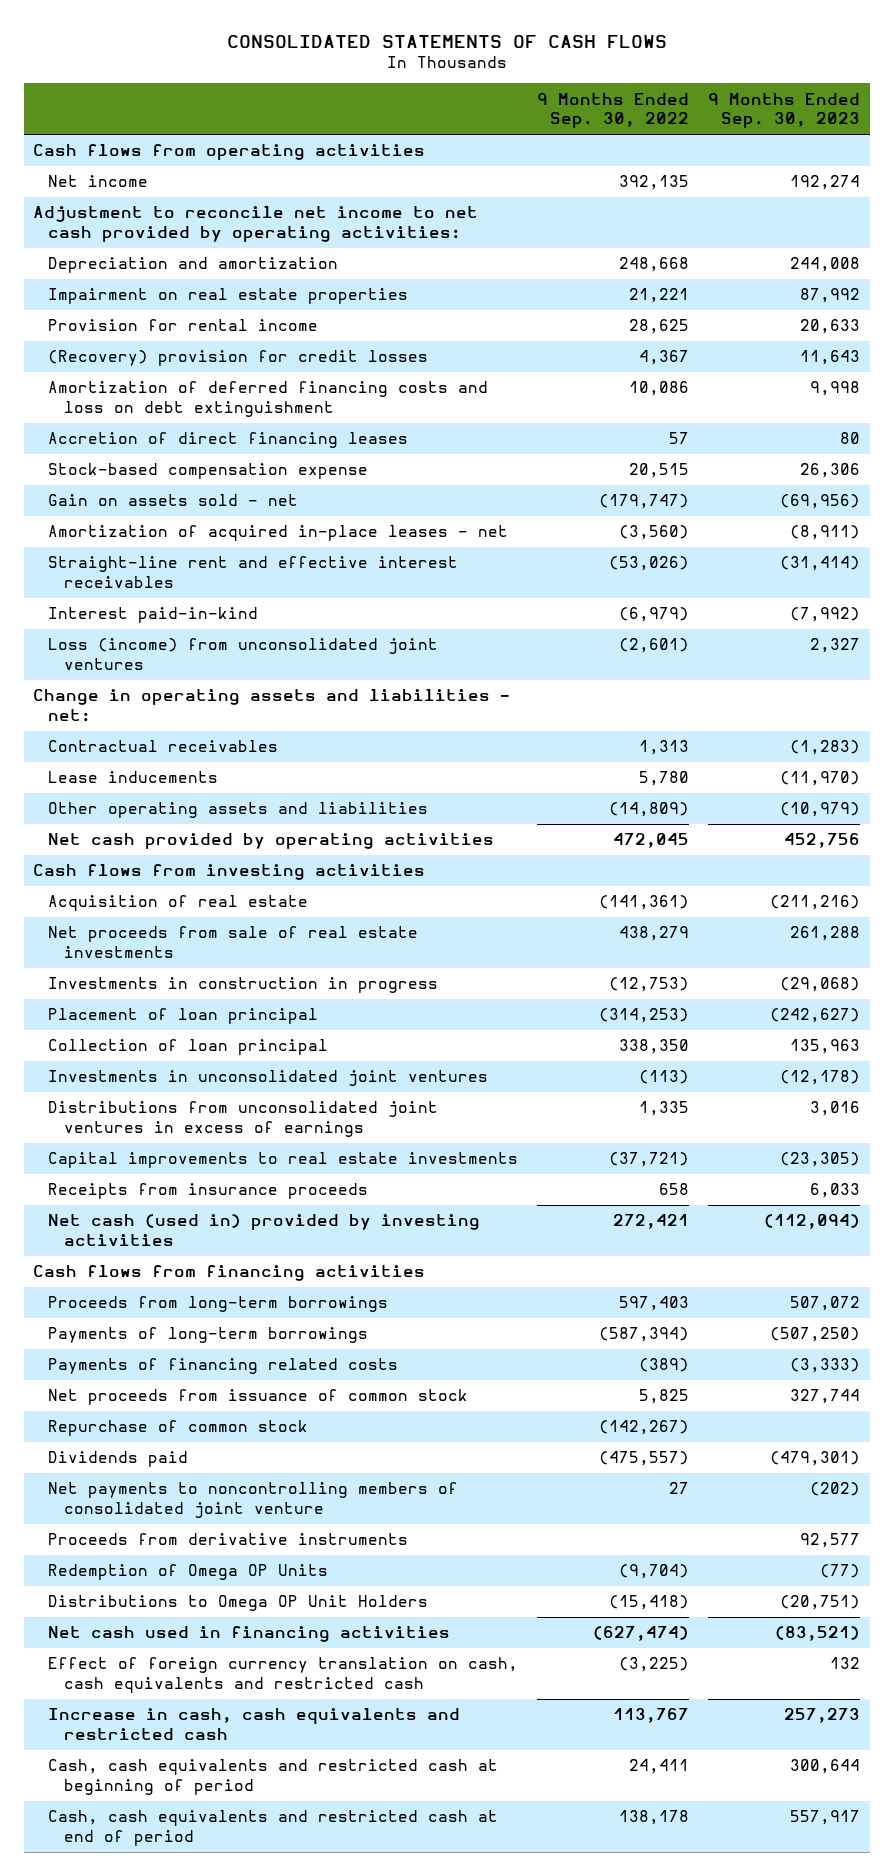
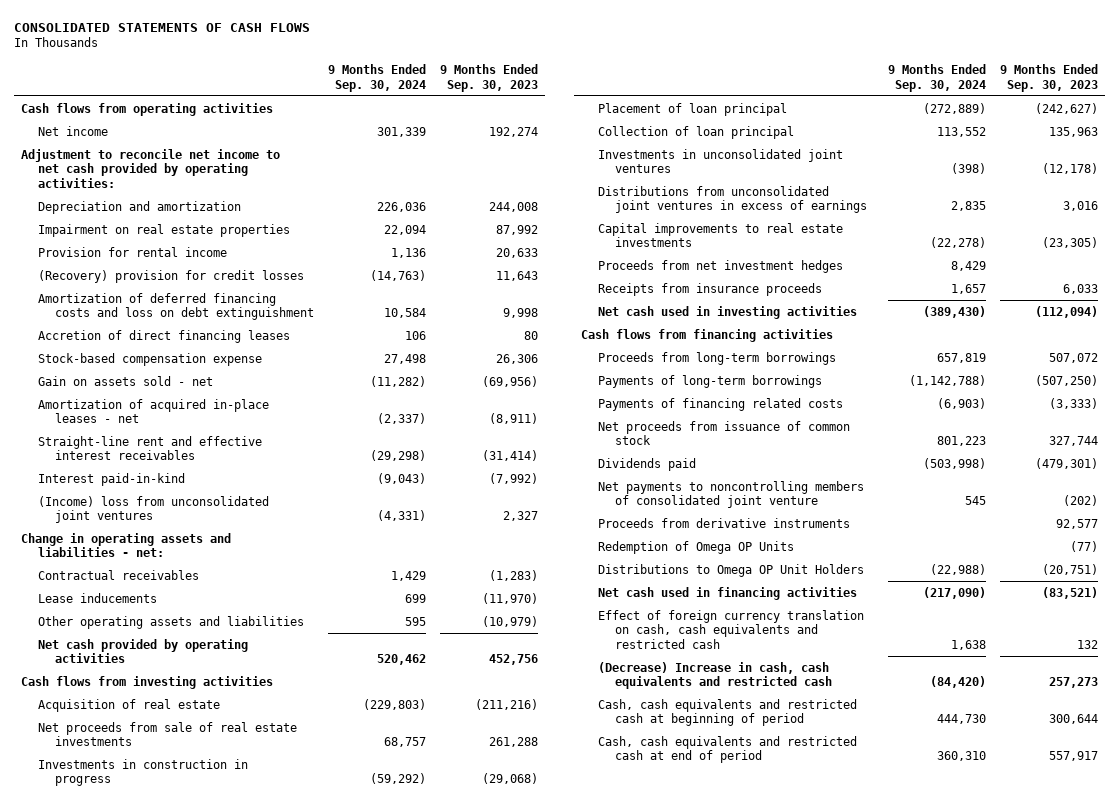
- | 9 Months Ended Sep. 30, 2022 | 9 Months Ended Sep. 30, 2023
+ | 9 Months Ended Sep. 30, 2024 | 9 Months Ended Sep. 30, 2023
- Loss (income) from unconsolidated joint ventures | (2,601) | 2,327
+ (Income) loss from unconsolidated joint ventures | (4,331) | 2,327
+ Proceeds from net investment hedges | 8,429 |
- Net cash (used in) provided by investing activities | 272,421 | (112,094)
+ Net cash used in investing activities | (389,430) | (112,094)
- Repurchase of common stock | (142,267) |
- Increase in cash, cash equivalents and restricted cash | 113,767 | 257,273
+ (Decrease) Increase in cash, cash equivalents and restricted cash | (84,420) | 257,273

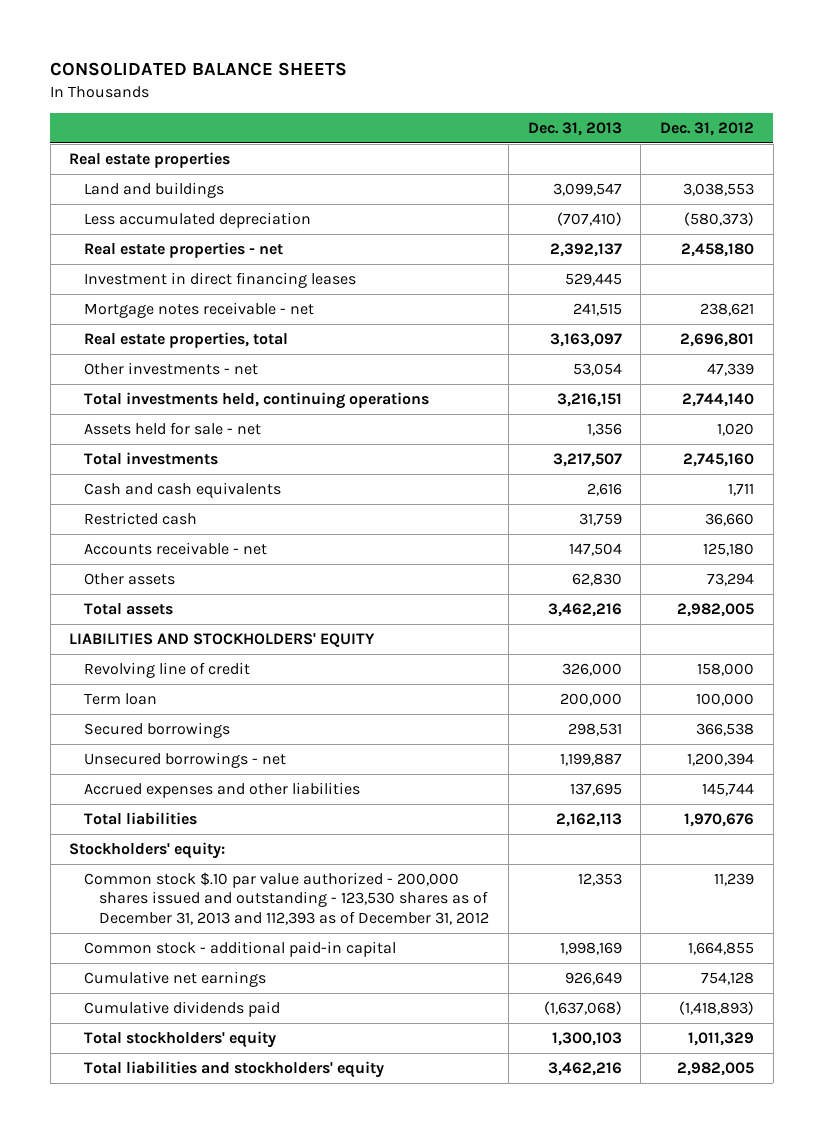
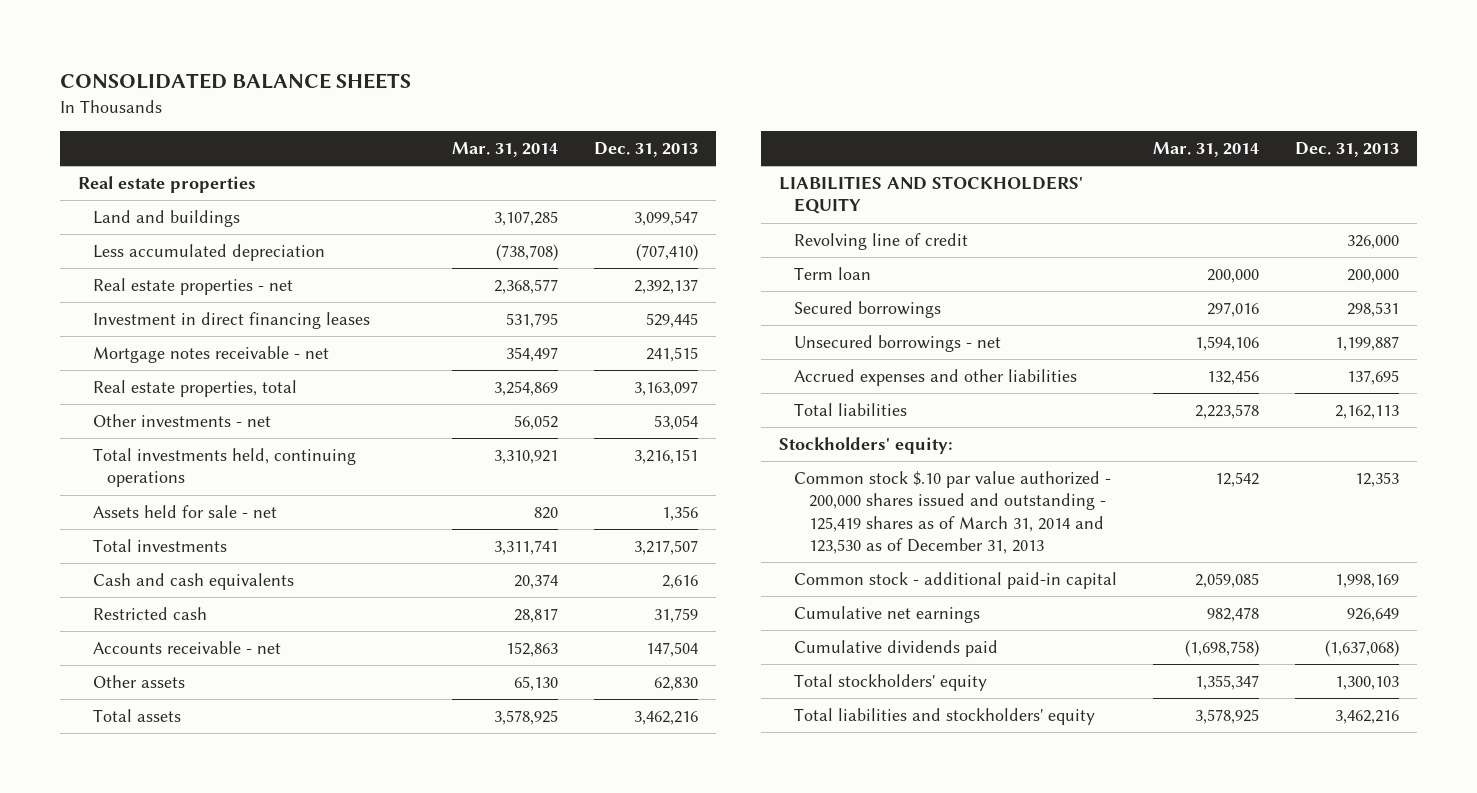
- | Dec. 31, 2013 | Dec. 31, 2012
+ | Mar. 31, 2014 | Dec. 31, 2013
- Common stock $.10 par value authorized - 200,000 shares issued and outstanding - 123,530 shares as of December 31, 2013 and 112,393 as of December 31, 2012 | 12,353 | 11,239
+ Common stock $.10 par value authorized - 200,000 shares issued and outstanding - 125,419 shares as of March 31, 2014 and 123,530 as of December 31, 2013 | 12,542 | 12,353

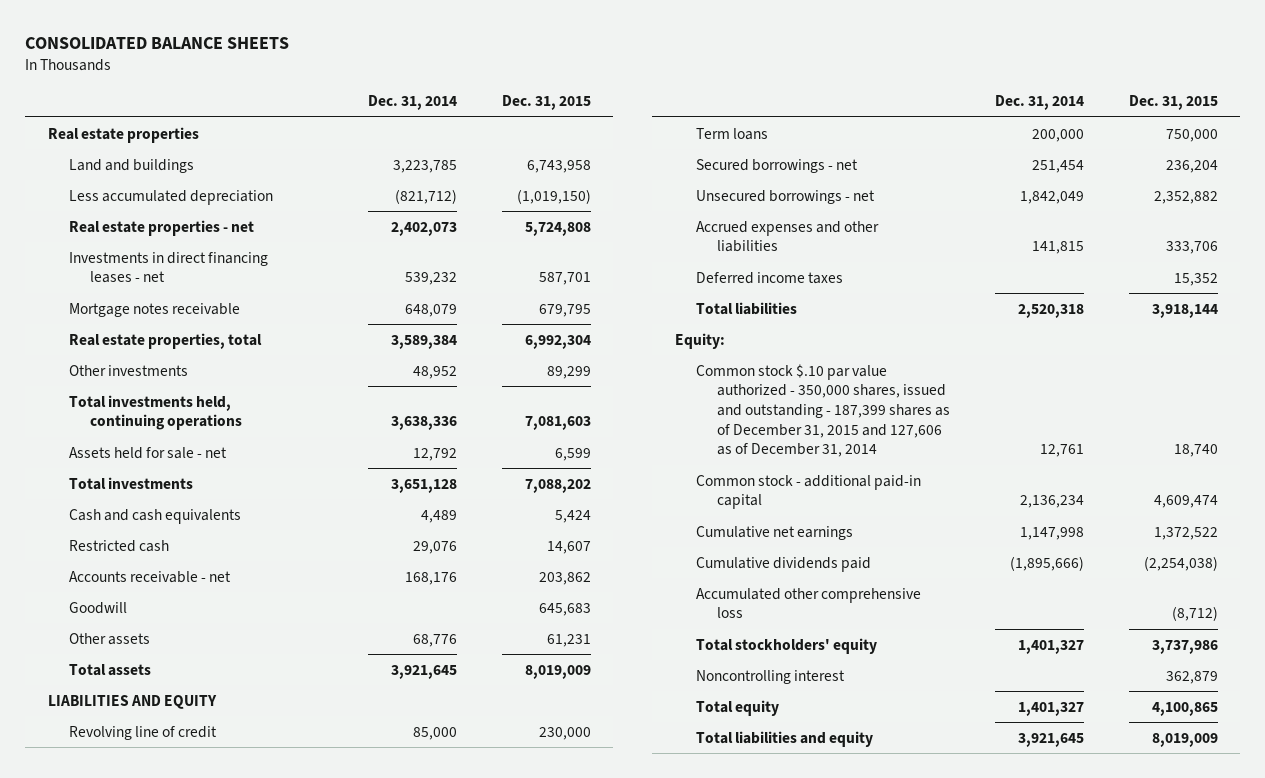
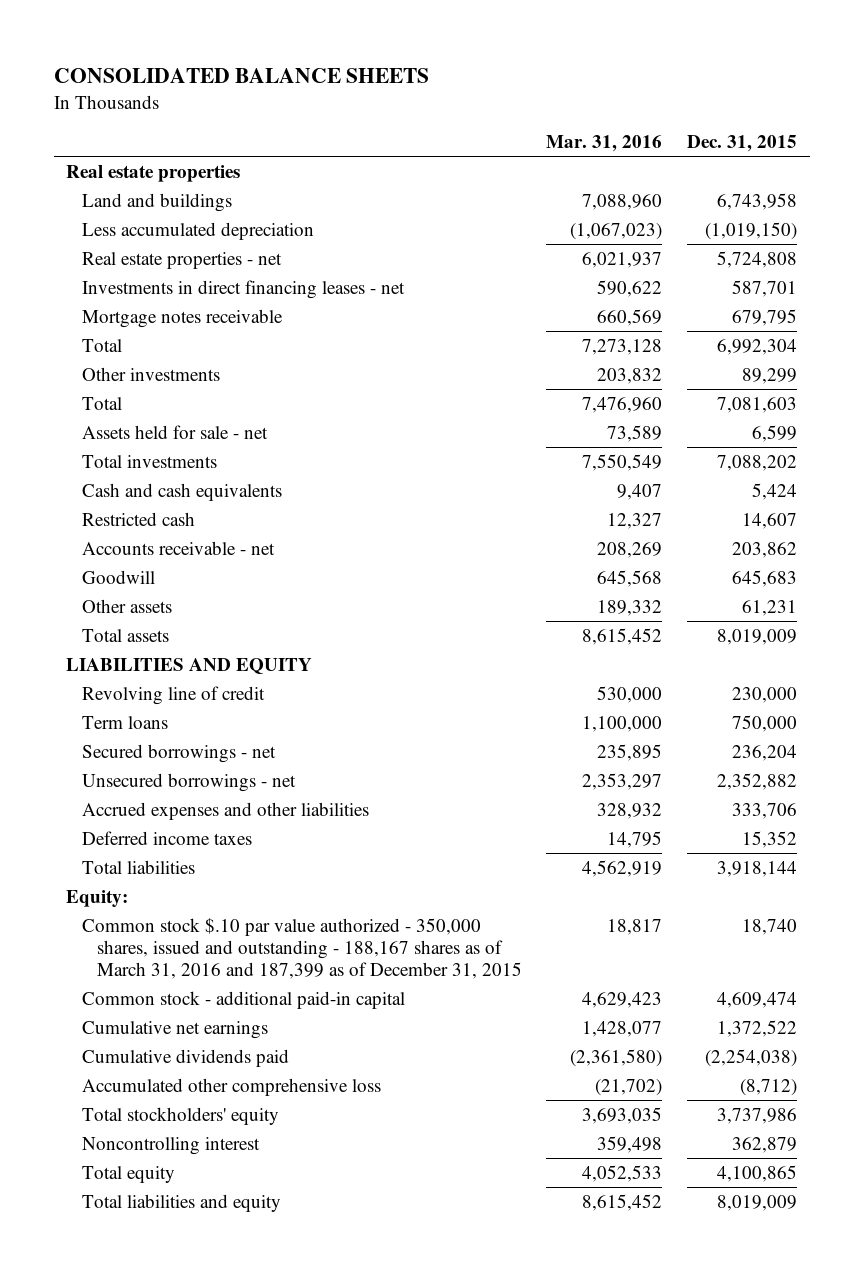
- | Dec. 31, 2014 | Dec. 31, 2015
+ | Mar. 31, 2016 | Dec. 31, 2015
- Real estate properties, total | 3,589,384 | 6,992,304
+ Total | 7,273,128 | 6,992,304
- Total investments held, continuing operations | 3,638,336 | 7,081,603
+ Total | 7,476,960 | 7,081,603
- Common stock $.10 par value authorized - 350,000 shares, issued and outstanding - 187,399 shares as of December 31, 2015 and 127,606 as of December 31, 2014 | 12,761 | 18,740
+ Common stock $.10 par value authorized - 350,000 shares, issued and outstanding - 188,167 shares as of March 31, 2016 and 187,399 as of December 31, 2015 | 18,817 | 18,740

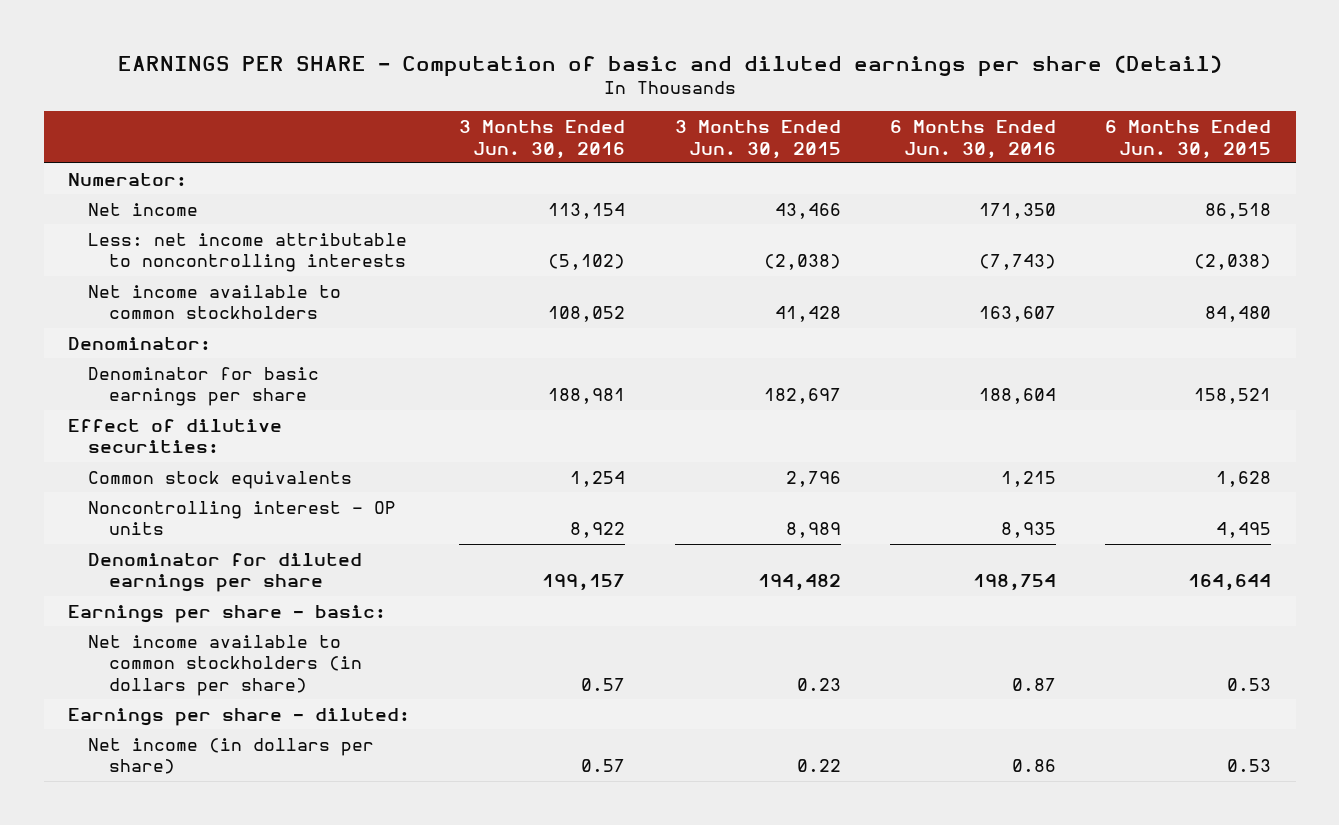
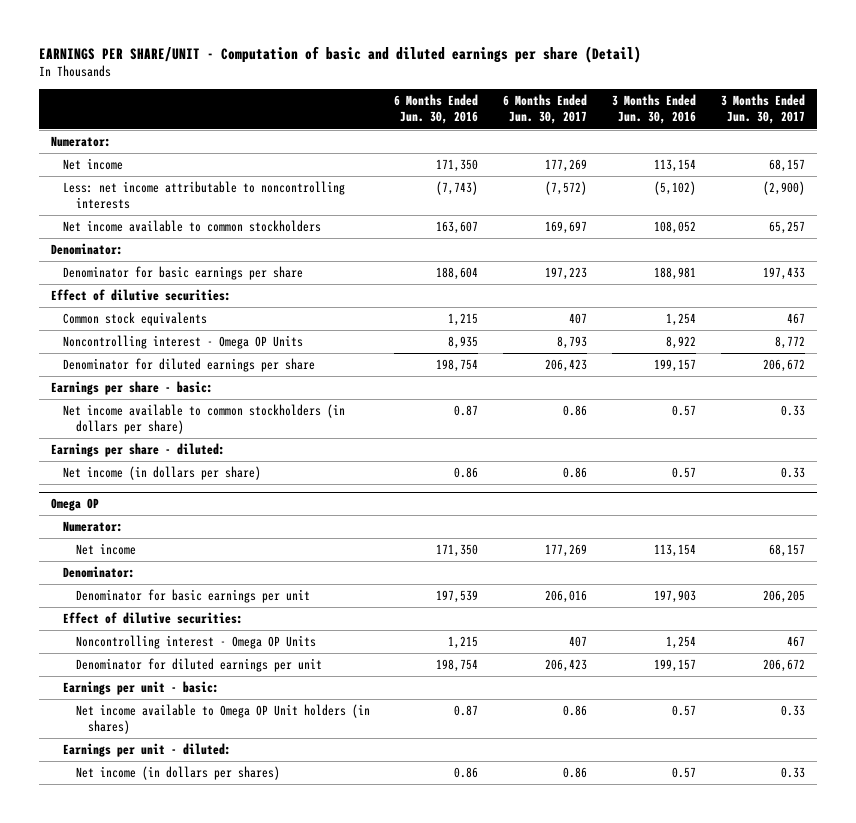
- EARNINGS PER SHARE - Computation of basic and diluted earnings per share (Detail)
+ EARNINGS PER SHARE/UNIT - Computation of basic and diluted earnings per share (Detail)
- | 3 Months Ended Jun. 30, 2016 | 3 Months Ended Jun. 30, 2015 | 6 Months Ended Jun. 30, 2016 | 6 Months Ended Jun. 30, 2015
+ | 6 Months Ended Jun. 30, 2016 | 6 Months Ended Jun. 30, 2017 | 3 Months Ended Jun. 30, 2016 | 3 Months Ended Jun. 30, 2017
- Noncontrolling interest - OP units | 8,922 | 8,989 | 8,935 | 4,495
+ Noncontrolling interest - Omega OP Units | 8,935 | 8,793 | 8,922 | 8,772
+ Omega OP
+ Numerator:
+ Net income | 171,350 | 177,269 | 113,154 | 68,157
+ Denominator:
+ Denominator for basic earnings per unit | 197,539 | 206,016 | 197,903 | 206,205
+ Effect of dilutive securities:
+ Noncontrolling interest - Omega OP Units | 1,215 | 407 | 1,254 | 467
+ Denominator for diluted earnings per unit | 198,754 | 206,423 | 199,157 | 206,672
+ Earnings per unit - basic:
+ Net income available to Omega OP Unit holders (in shares) | 0.87 | 0.86 | 0.57 | 0.33
+ Earnings per unit - diluted:
+ Net income (in dollars per shares) | 0.86 | 0.86 | 0.57 | 0.33

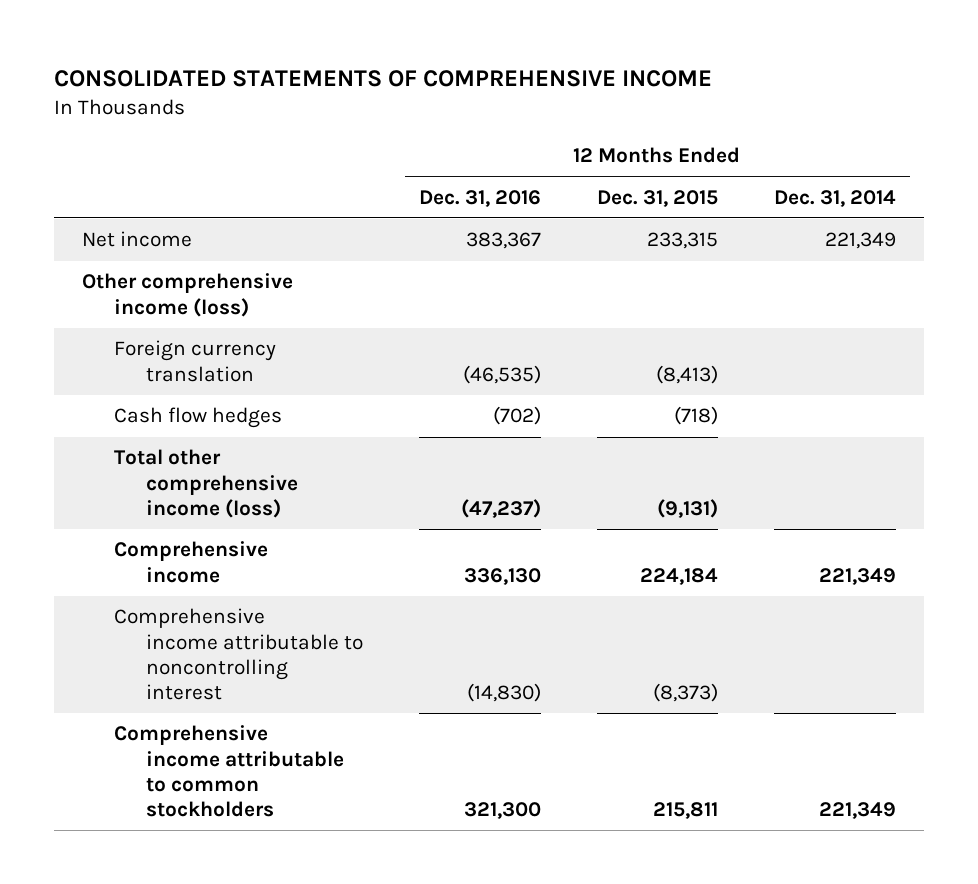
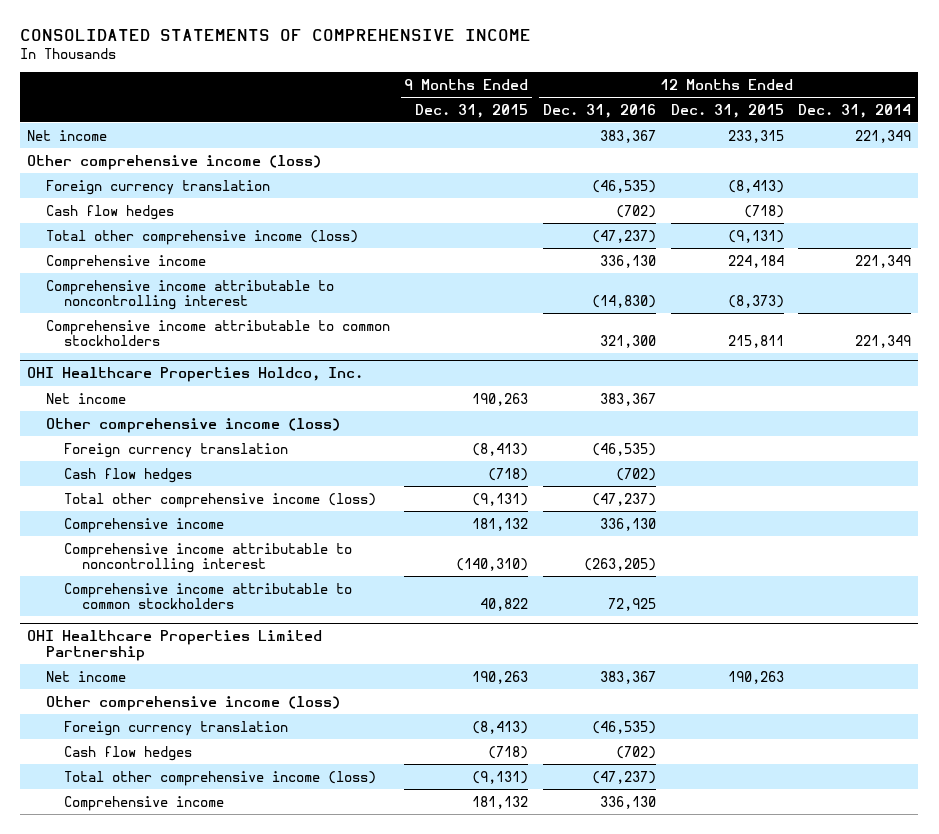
- | 12 Months Ended Dec. 31, 2016 | 12 Months Ended Dec. 31, 2015 | 12 Months Ended Dec. 31, 2014
+ | 9 Months Ended Dec. 31, 2015 | 12 Months Ended Dec. 31, 2016 | 12 Months Ended Dec. 31, 2015 | 12 Months Ended Dec. 31, 2014
+ OHI Healthcare Properties Holdco, Inc.
+ Net income | 190,263 | 383,367 | |
+ Other comprehensive income (loss)
+ Foreign currency translation | (8,413) | (46,535) | |
+ Cash flow hedges | (718) | (702) | |
+ Total other comprehensive income (loss) | (9,131) | (47,237) | |
+ Comprehensive income | 181,132 | 336,130 | |
+ Comprehensive income attributable to noncontrolling interest | (140,310) | (263,205) | |
+ Comprehensive income attributable to common stockholders | 40,822 | 72,925 | |
+ OHI Healthcare Properties Limited Partnership
+ Net income | 190,263 | 383,367 | 190,263 |
+ Other comprehensive income (loss)
+ Foreign currency translation | (8,413) | (46,535) | |
+ Cash flow hedges | (718) | (702) | |
+ Total other comprehensive income (loss) | (9,131) | (47,237) | |
+ Comprehensive income | 181,132 | 336,130 | |

